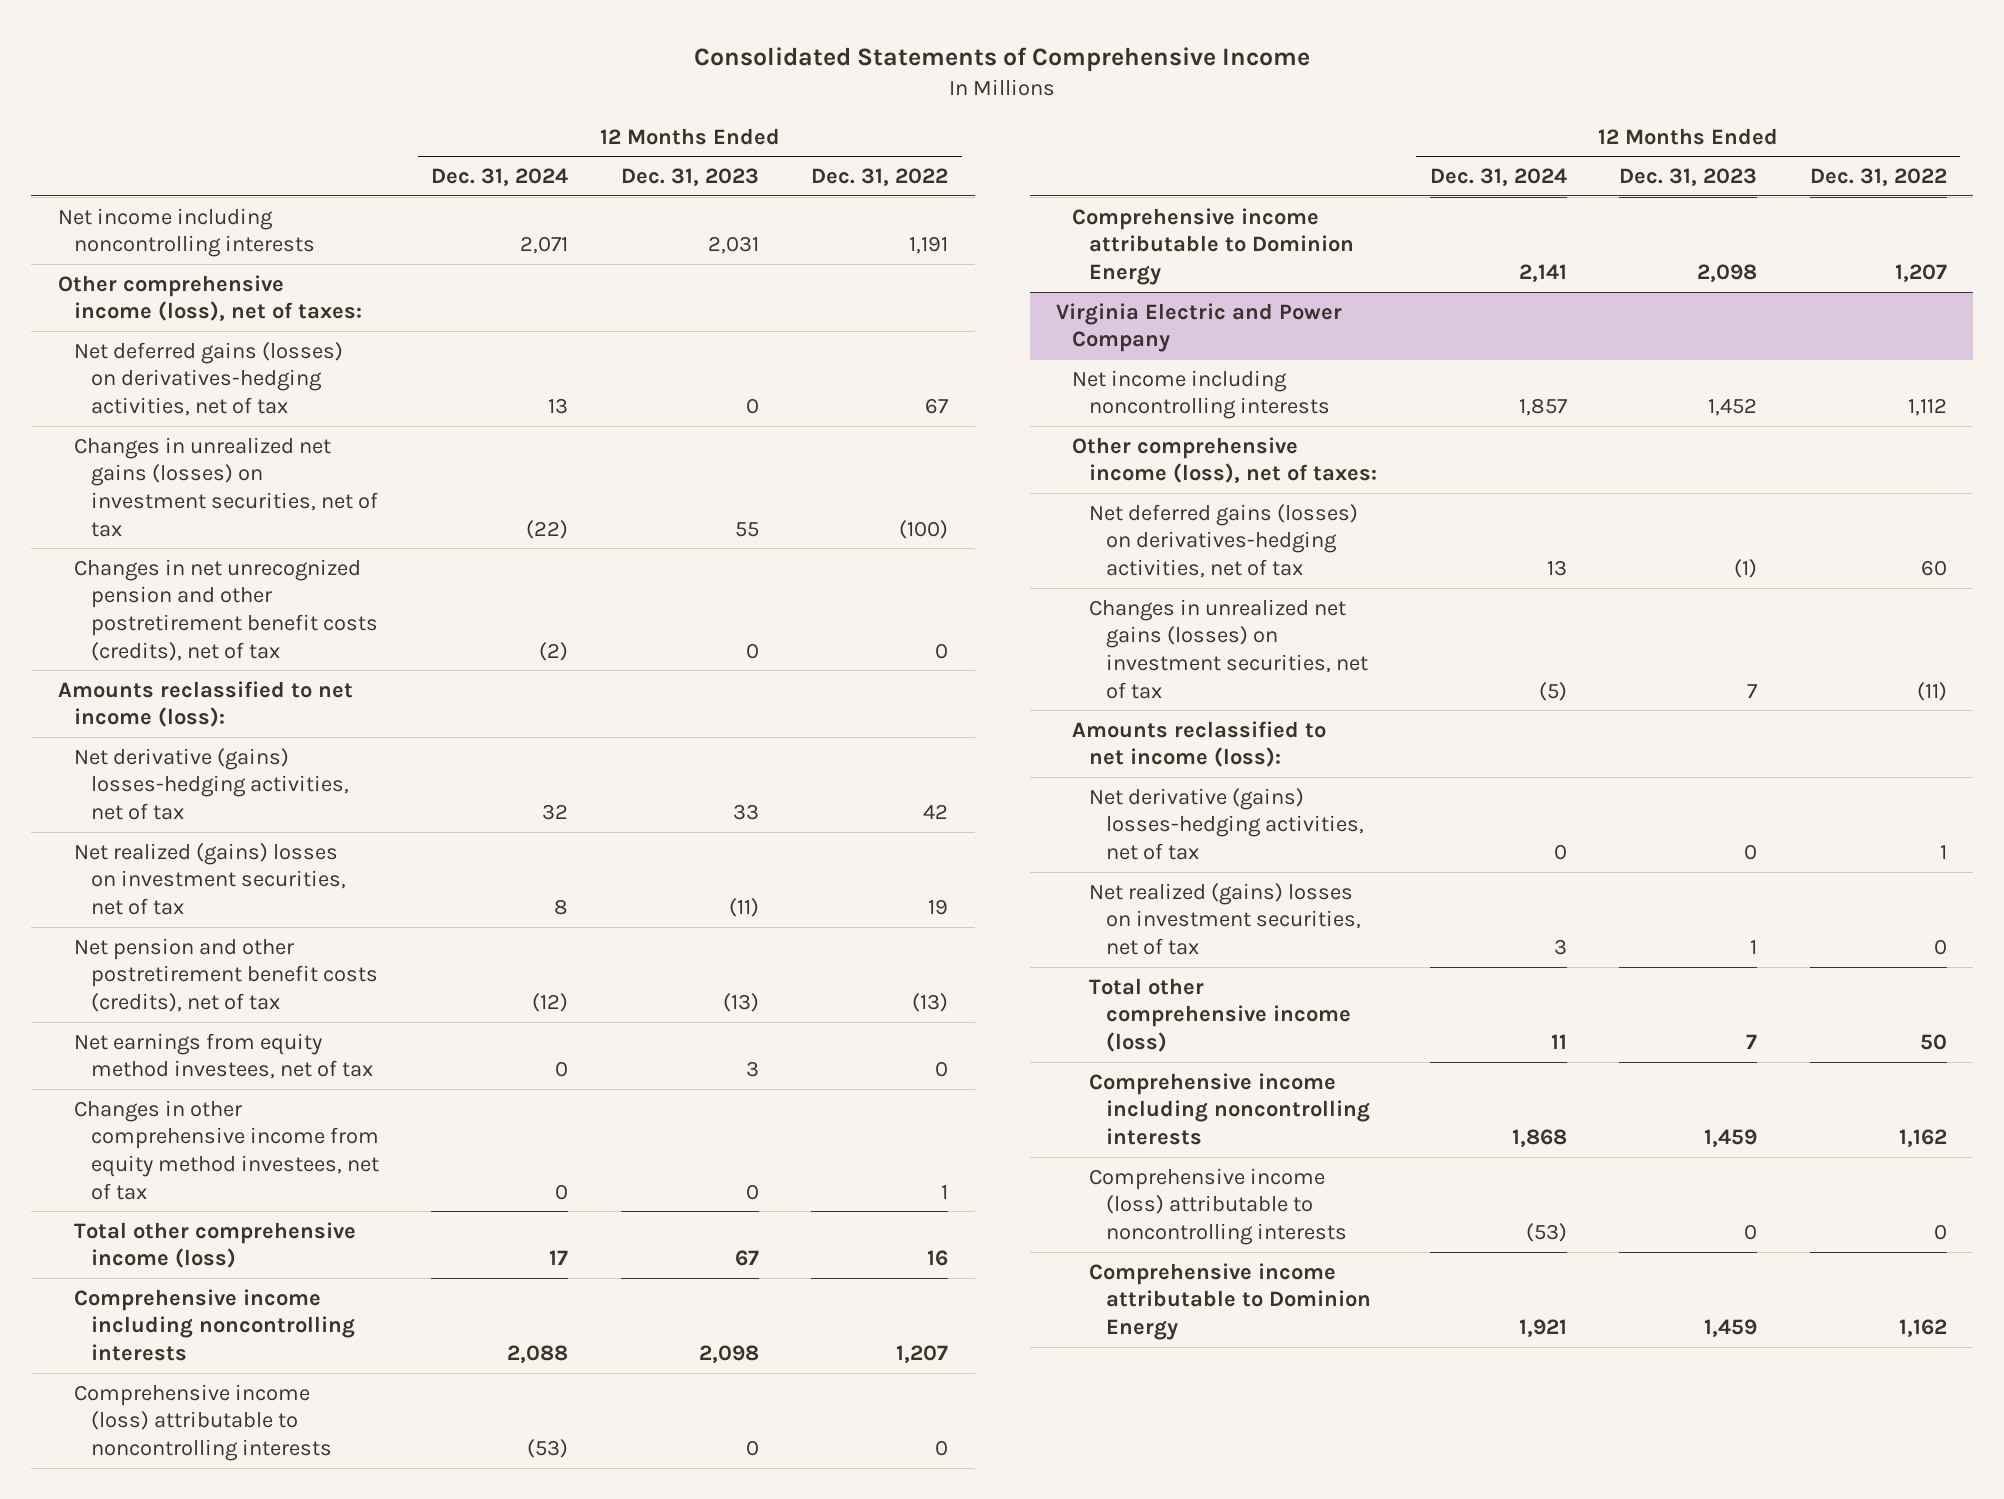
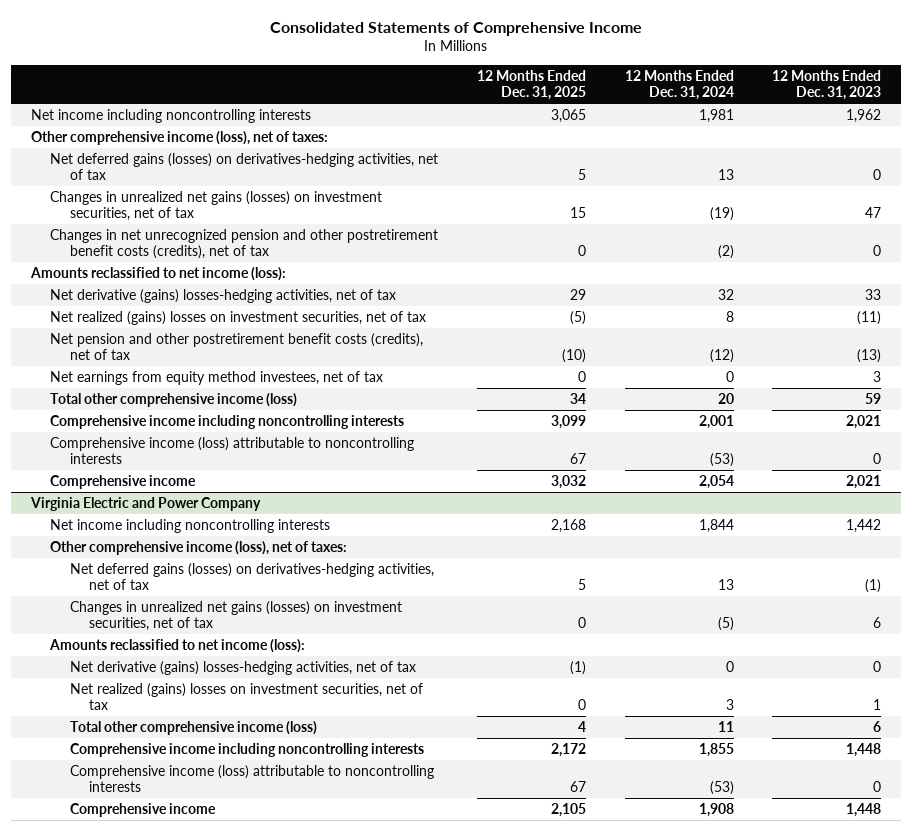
- | 12 Months Ended Dec. 31, 2024 | 12 Months Ended Dec. 31, 2023 | 12 Months Ended Dec. 31, 2022
+ | 12 Months Ended Dec. 31, 2025 | 12 Months Ended Dec. 31, 2024 | 12 Months Ended Dec. 31, 2023
- Net income including noncontrolling interests | 2,071 | 2,031 | 1,191
+ Net income including noncontrolling interests | 3,065 | 1,981 | 1,962
- Changes in unrealized net gains (losses) on investment securities, net of tax | (22) | 55 | (100)
+ Changes in unrealized net gains (losses) on investment securities, net of tax | 15 | (19) | 47
- Changes in other comprehensive income from equity method investees, net of tax | 0 | 0 | 1
- Total other comprehensive income (loss) | 17 | 67 | 16
- Comprehensive income including noncontrolling interests | 2,088 | 2,098 | 1,207
+ Total other comprehensive income (loss) | 34 | 20 | 59
+ Comprehensive income including noncontrolling interests | 3,099 | 2,001 | 2,021
- Comprehensive income attributable to Dominion Energy | 2,141 | 2,098 | 1,207
+ Comprehensive income | 3,032 | 2,054 | 2,021
@ Virginia Electric and Power Company
- Net income including noncontrolling interests | 1,857 | 1,452 | 1,112
+ Net income including noncontrolling interests | 2,168 | 1,844 | 1,442
- Changes in unrealized net gains (losses) on investment securities, net of tax | (5) | 7 | (11)
+ Changes in unrealized net gains (losses) on investment securities, net of tax | 0 | (5) | 6
- Total other comprehensive income (loss) | 11 | 7 | 50
- Comprehensive income including noncontrolling interests | 1,868 | 1,459 | 1,162
+ Total other comprehensive income (loss) | 4 | 11 | 6
+ Comprehensive income including noncontrolling interests | 2,172 | 1,855 | 1,448
- Comprehensive income attributable to Dominion Energy | 1,921 | 1,459 | 1,162
+ Comprehensive income | 2,105 | 1,908 | 1,448

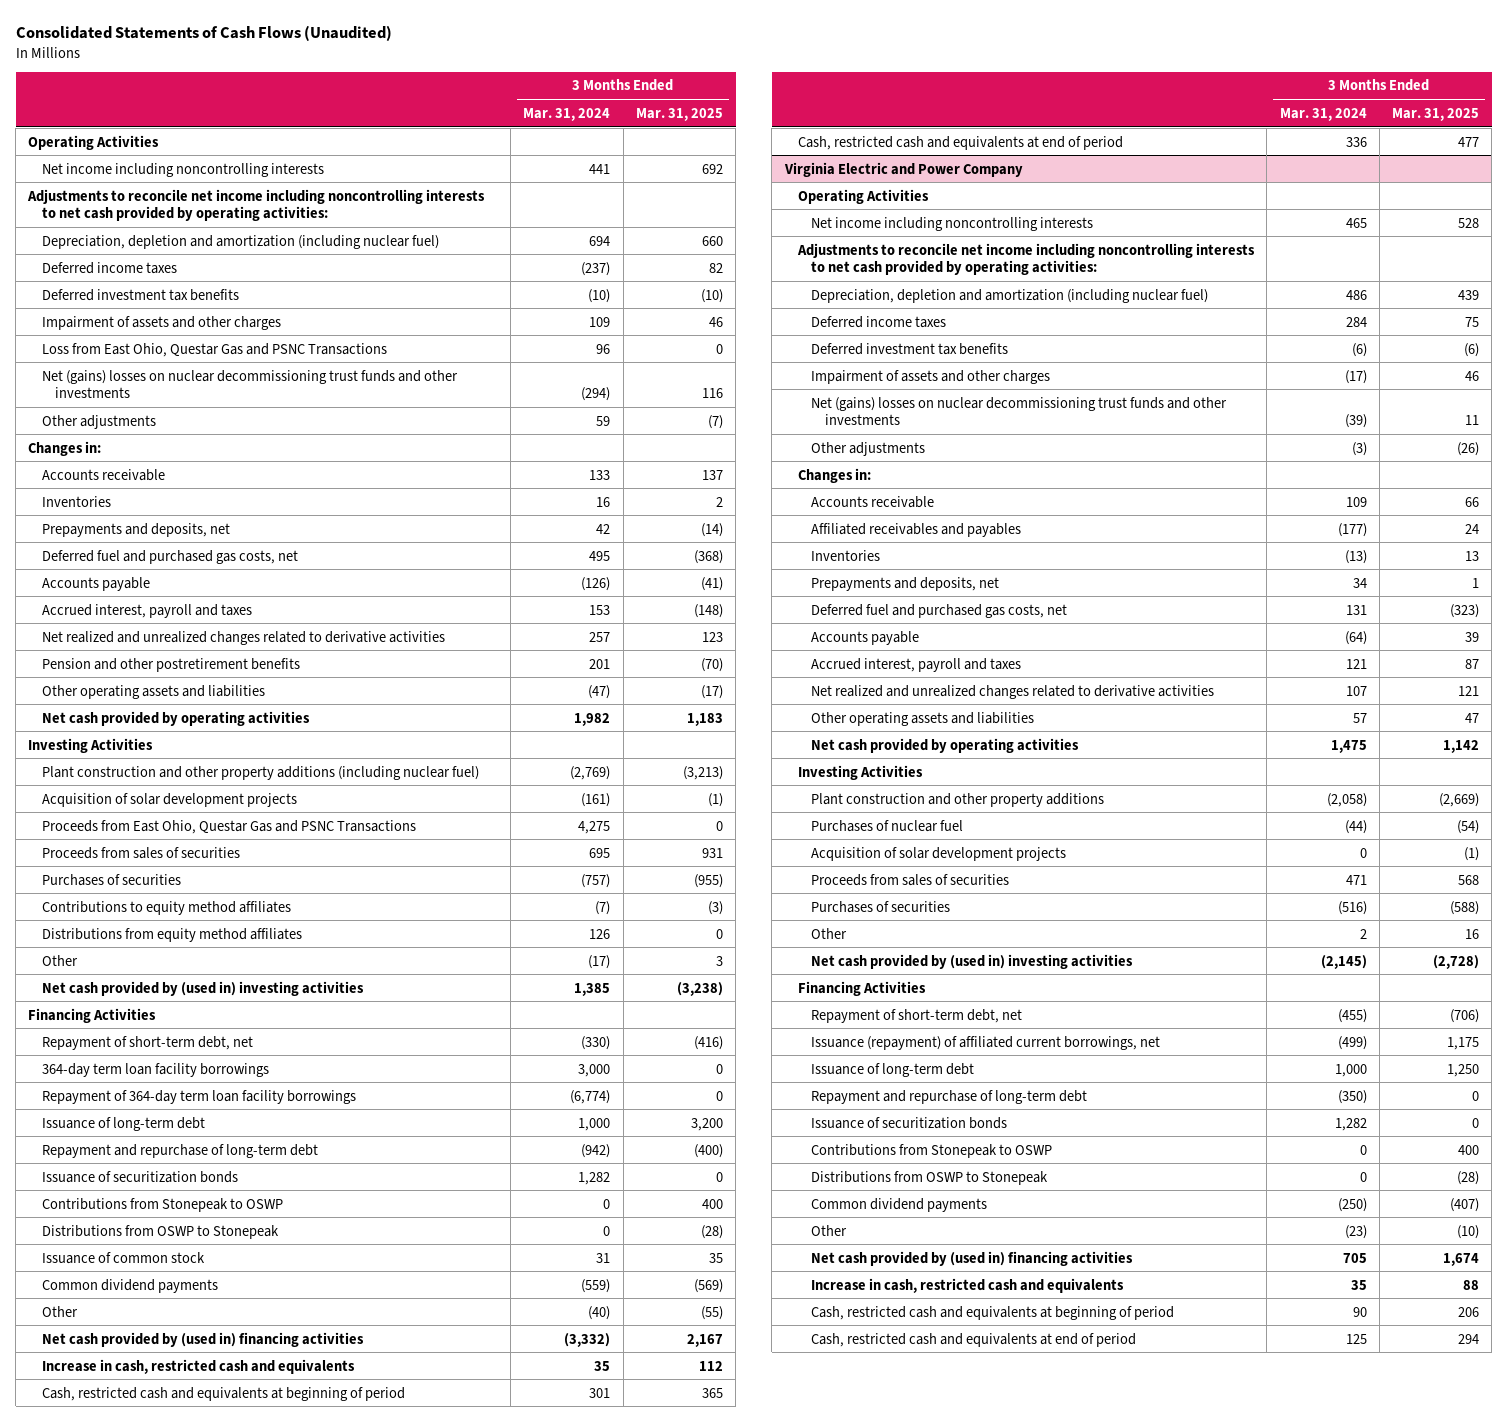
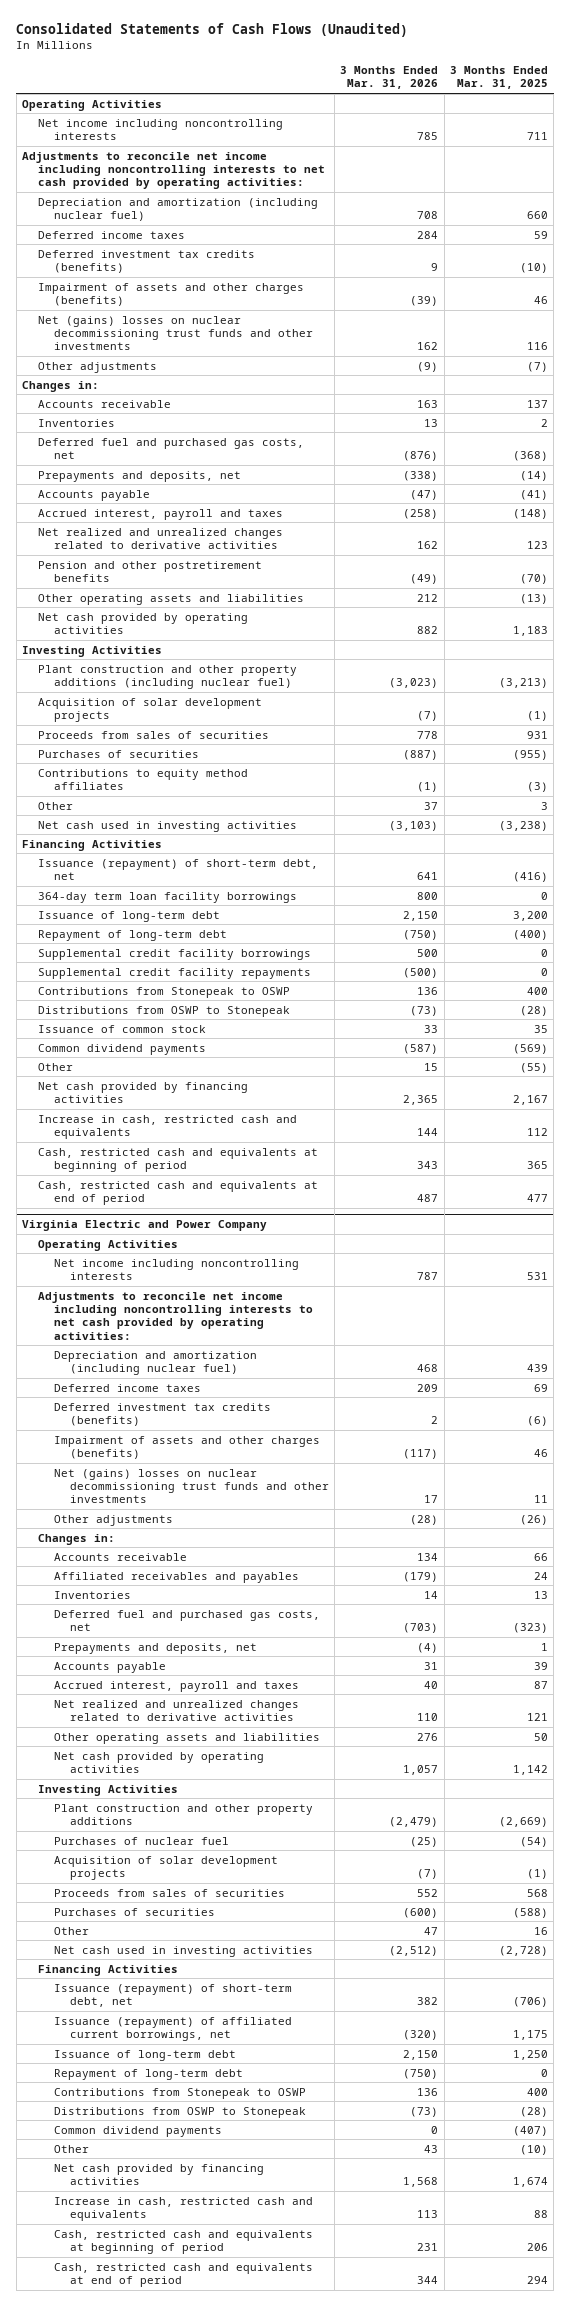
- | 3 Months Ended Mar. 31, 2024 | 3 Months Ended Mar. 31, 2025
+ | 3 Months Ended Mar. 31, 2026 | 3 Months Ended Mar. 31, 2025
- Net income including noncontrolling interests | 441 | 692
+ Net income including noncontrolling interests | 785 | 711
- Depreciation, depletion and amortization (including nuclear fuel) | 694 | 660
- Deferred income taxes | (237) | 82
- Deferred investment tax benefits | (10) | (10)
- Impairment of assets and other charges | 109 | 46
- Loss from East Ohio, Questar Gas and PSNC Transactions | 96 | 0
+ Depreciation and amortization (including nuclear fuel) | 708 | 660
+ Deferred income taxes | 284 | 59
+ Deferred investment tax credits (benefits) | 9 | (10)
+ Impairment of assets and other charges (benefits) | (39) | 46
moved down: Prepayments and deposits, net | (338) | (14)
- Other operating assets and liabilities | (47) | (17)
+ Other operating assets and liabilities | 212 | (13)
- Proceeds from East Ohio, Questar Gas and PSNC Transactions | 4,275 | 0
- Distributions from equity method affiliates | 126 | 0
- Net cash provided by (used in) investing activities | 1,385 | (3,238)
+ Net cash used in investing activities | (3,103) | (3,238)
- Repayment of short-term debt, net | (330) | (416)
+ Issuance (repayment) of short-term debt, net | 641 | (416)
- Repayment of 364-day term loan facility borrowings | (6,774) | 0
- Repayment and repurchase of long-term debt | (942) | (400)
- Issuance of securitization bonds | 1,282 | 0
+ Repayment of long-term debt | (750) | (400)
+ Supplemental credit facility borrowings | 500 | 0
+ Supplemental credit facility repayments | (500) | 0
- Net cash provided by (used in) financing activities | (3,332) | 2,167
+ Net cash provided by financing activities | 2,365 | 2,167
@ Virginia Electric and Power Company
- Net income including noncontrolling interests | 465 | 528
+ Net income including noncontrolling interests | 787 | 531
- Depreciation, depletion and amortization (including nuclear fuel) | 486 | 439
- Deferred income taxes | 284 | 75
- Deferred investment tax benefits | (6) | (6)
- Impairment of assets and other charges | (17) | 46
+ Depreciation and amortization (including nuclear fuel) | 468 | 439
+ Deferred income taxes | 209 | 69
+ Deferred investment tax credits (benefits) | 2 | (6)
+ Impairment of assets and other charges (benefits) | (117) | 46
moved down: Prepayments and deposits, net | (4) | 1
- Other operating assets and liabilities | 57 | 47
+ Other operating assets and liabilities | 276 | 50
- Net cash provided by (used in) investing activities | (2,145) | (2,728)
+ Net cash used in investing activities | (2,512) | (2,728)
- Repayment of short-term debt, net | (455) | (706)
+ Issuance (repayment) of short-term debt, net | 382 | (706)
- Repayment and repurchase of long-term debt | (350) | 0
- Issuance of securitization bonds | 1,282 | 0
+ Repayment of long-term debt | (750) | 0
- Net cash provided by (used in) financing activities | 705 | 1,674
+ Net cash provided by financing activities | 1,568 | 1,674

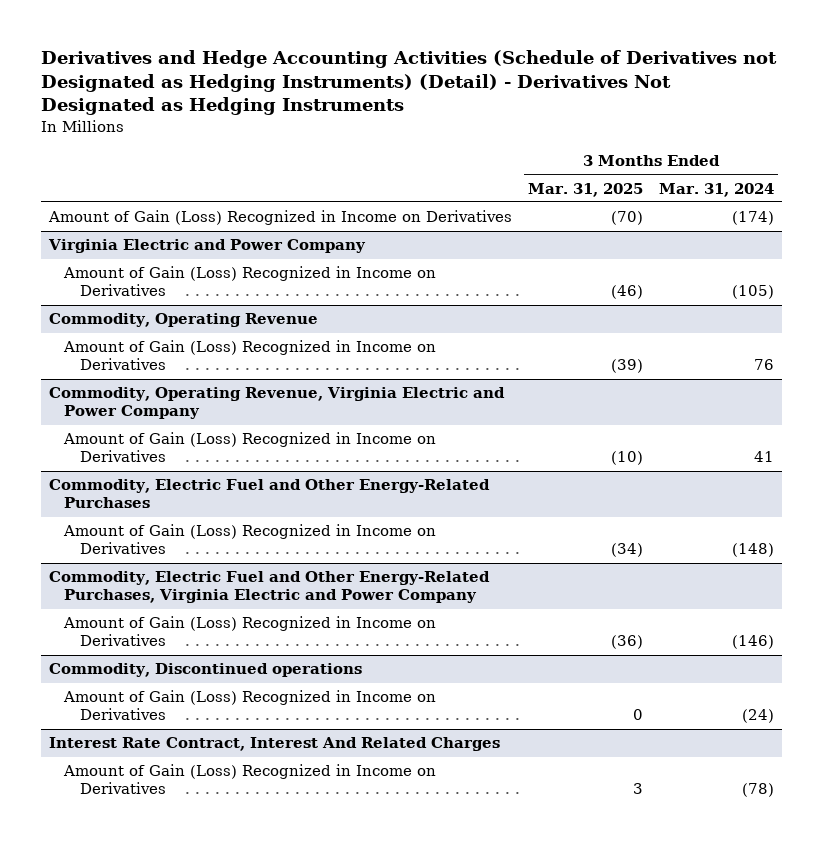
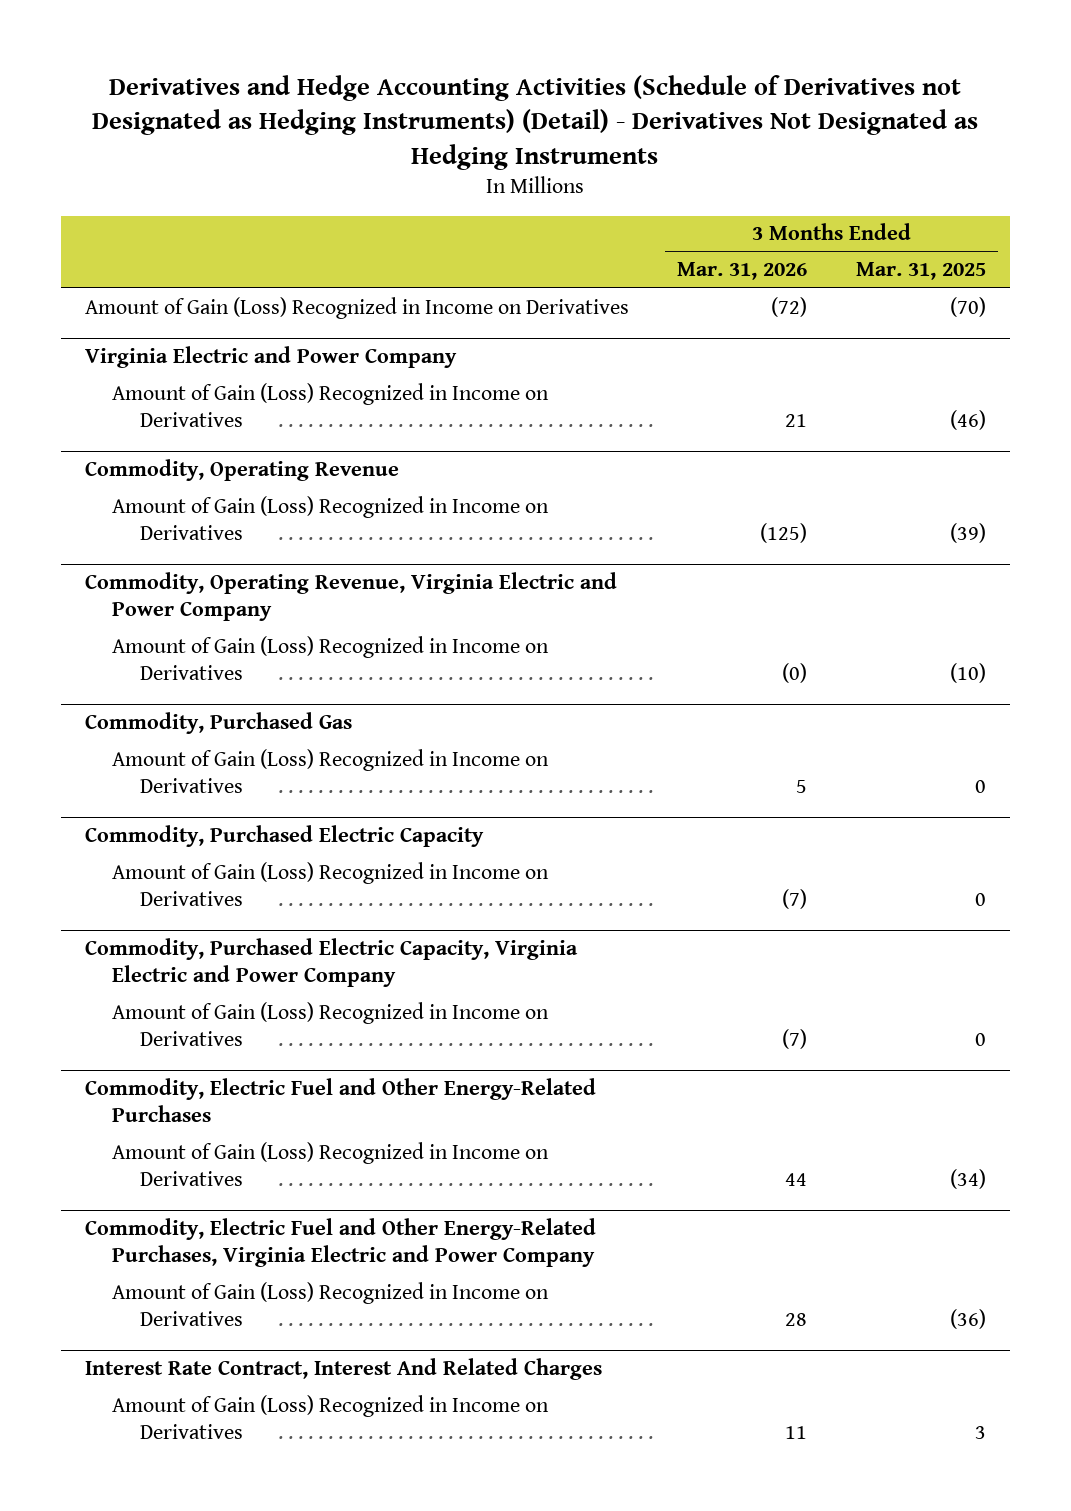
- | 3 Months Ended Mar. 31, 2025 | 3 Months Ended Mar. 31, 2024
+ | 3 Months Ended Mar. 31, 2026 | 3 Months Ended Mar. 31, 2025
+ Commodity, Purchased Gas
+ Amount of Gain (Loss) Recognized in Income on Derivatives | 5 | 0
+ Commodity, Purchased Electric Capacity
+ Amount of Gain (Loss) Recognized in Income on Derivatives | (7) | 0
+ Commodity, Purchased Electric Capacity, Virginia Electric and Power Company
+ Amount of Gain (Loss) Recognized in Income on Derivatives | (7) | 0
- Commodity, Discontinued operations
- Amount of Gain (Loss) Recognized in Income on Derivatives | 0 | (24)

